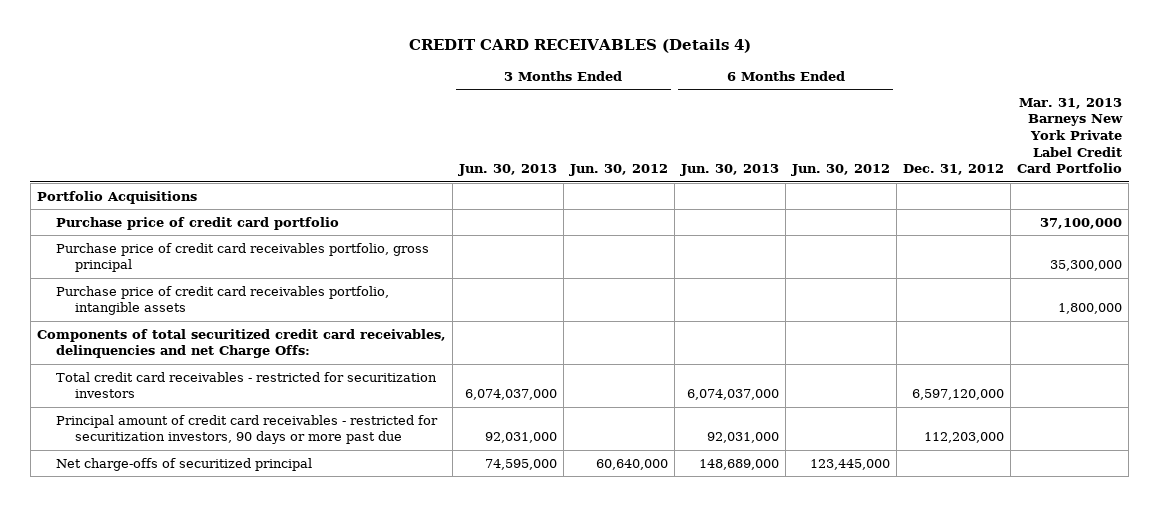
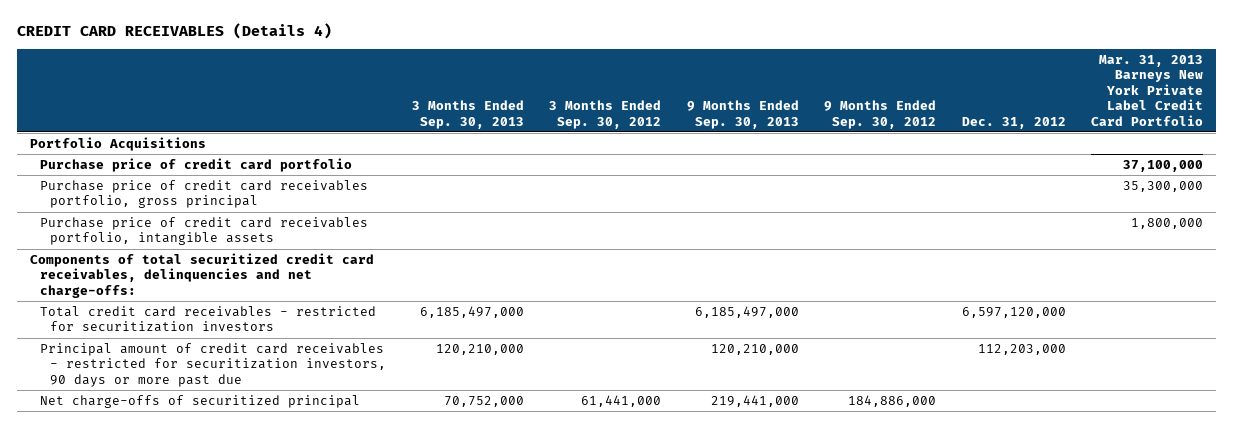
- | 3 Months Ended Jun. 30, 2013 | 3 Months Ended Jun. 30, 2012 | 6 Months Ended Jun. 30, 2013 | 6 Months Ended Jun. 30, 2012 | Dec. 31, 2012 | Mar. 31, 2013 Barneys New York Private Label Credit Card Portfolio
+ | 3 Months Ended Sep. 30, 2013 | 3 Months Ended Sep. 30, 2012 | 9 Months Ended Sep. 30, 2013 | 9 Months Ended Sep. 30, 2012 | Dec. 31, 2012 | Mar. 31, 2013 Barneys New York Private Label Credit Card Portfolio
- Components of total securitized credit card receivables, delinquencies and net Charge Offs:
+ Components of total securitized credit card receivables, delinquencies and net charge-offs:

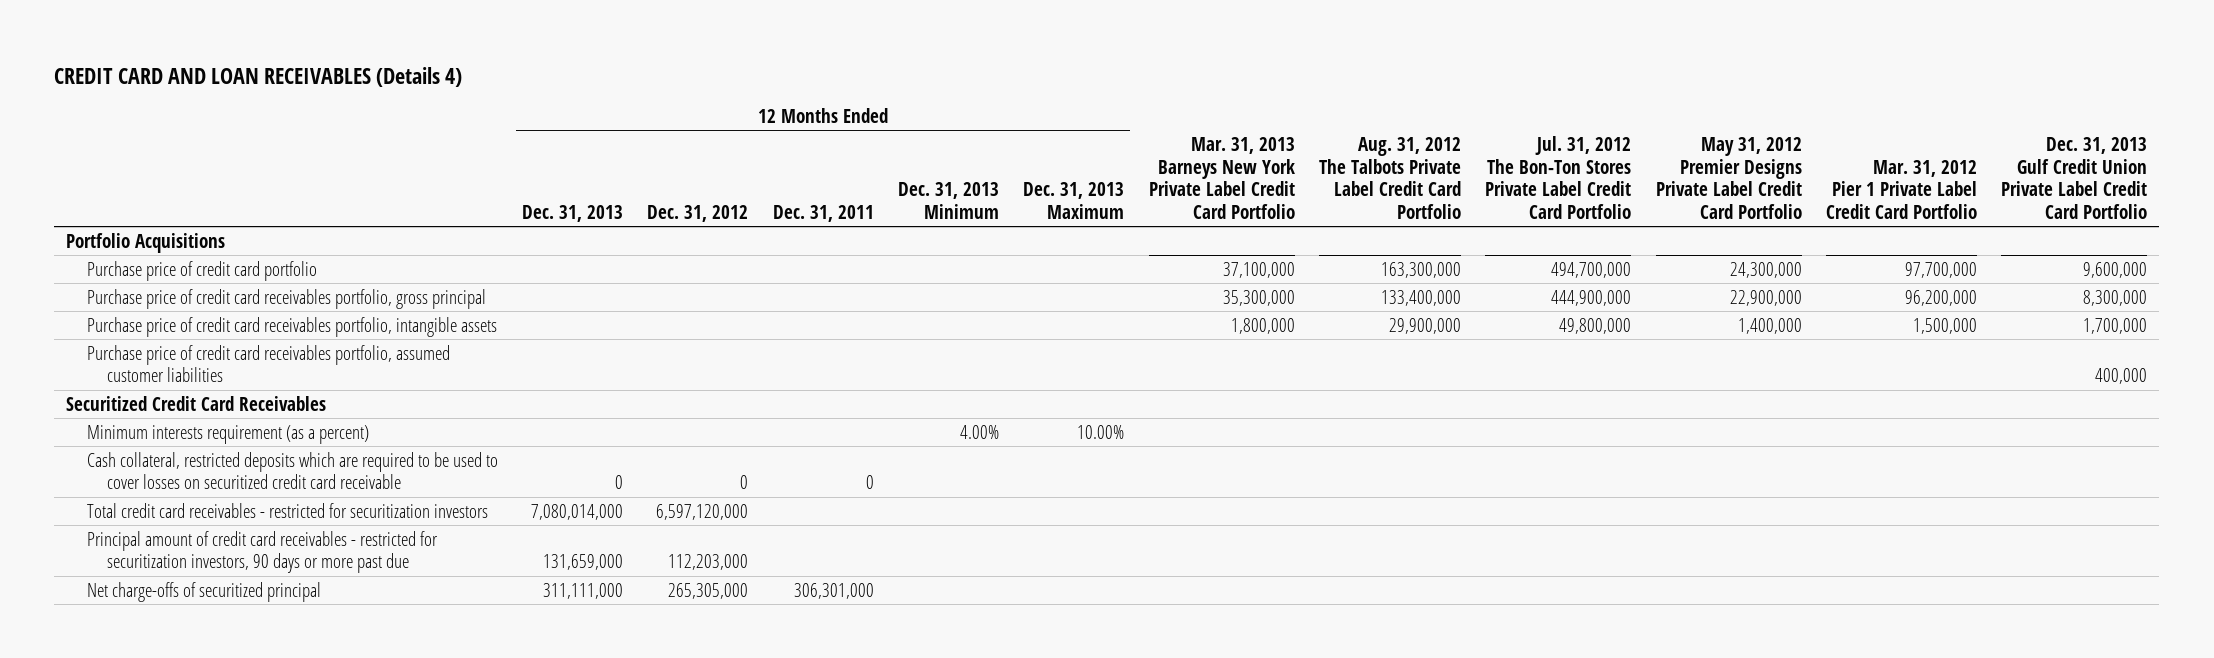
- CREDIT CARD RECEIVABLES (Details 4)
+ CREDIT CARD AND LOAN RECEIVABLES (Details 4)
- | 3 Months Ended Sep. 30, 2013 | 3 Months Ended Sep. 30, 2012 | 9 Months Ended Sep. 30, 2013 | 9 Months Ended Sep. 30, 2012 | Dec. 31, 2012 | Mar. 31, 2013 Barneys New York Private Label Credit Card Portfolio
+ | 12 Months Ended Dec. 31, 2013 | 12 Months Ended Dec. 31, 2012 | 12 Months Ended Dec. 31, 2011 | 12 Months Ended Dec. 31, 2013 Minimum | 12 Months Ended Dec. 31, 2013 Maximum | Mar. 31, 2013 Barneys New York Private Label Credit Card Portfolio | Aug. 31, 2012 The Talbots Private Label Credit Card Portfolio | Jul. 31, 2012 The Bon-Ton Stores Private Label Credit Card Portfolio | May 31, 2012 Premier Designs Private Label Credit Card Portfolio | Mar. 31, 2012 Pier 1 Private Label Credit Card Portfolio | Dec. 31, 2013 Gulf Credit Union Private Label Credit Card Portfolio
- Components of total securitized credit card receivables, delinquencies and net charge-offs:
+ Purchase price of credit card receivables portfolio, assumed customer liabilities | | | | | | | | | | | 400,000
+ Securitized Credit Card Receivables
+ Minimum interests requirement (as a percent) | | | | 4.00% | 10.00% | | | | | |
+ Cash collateral, restricted deposits which are required to be used to cover losses on securitized credit card receivable | 0 | 0 | 0 | | | | | | | |

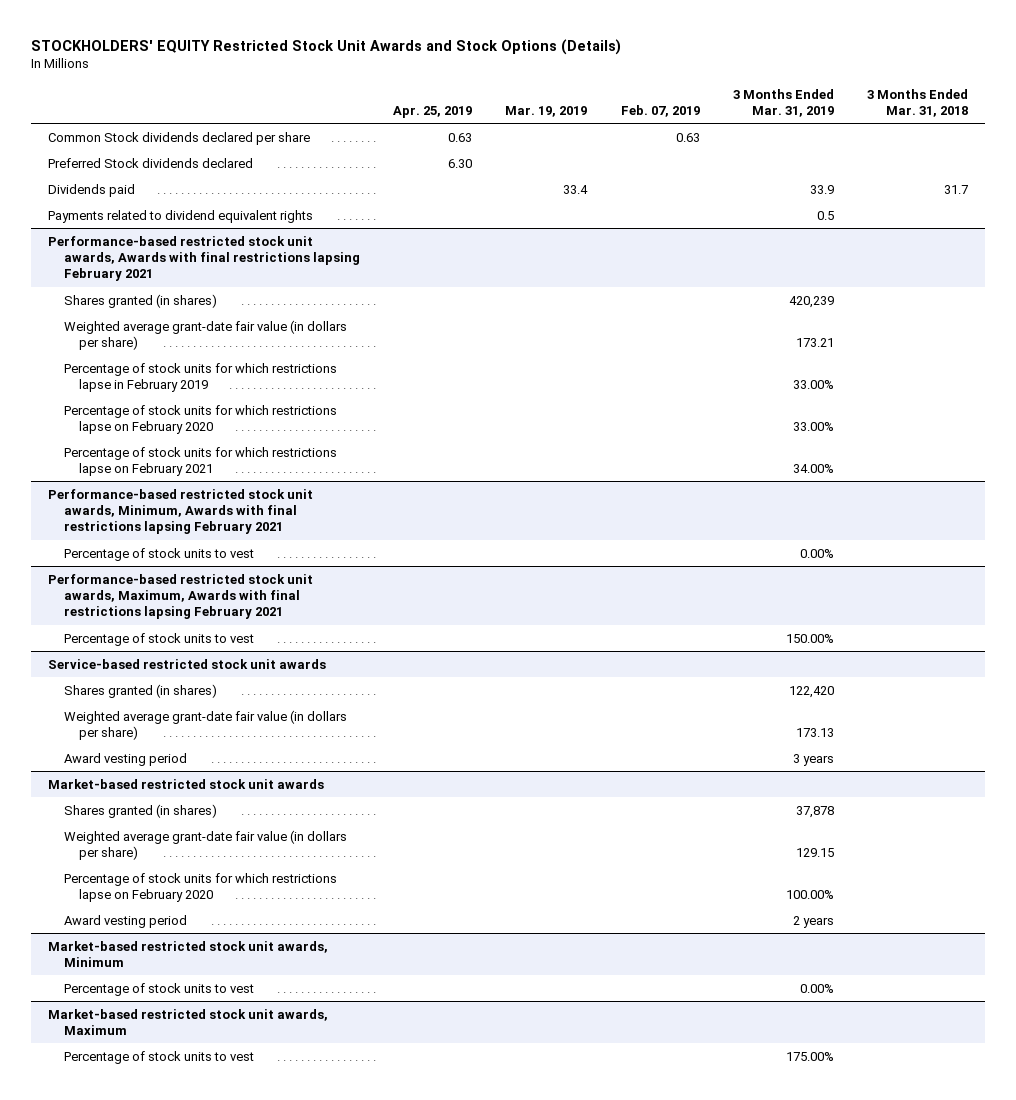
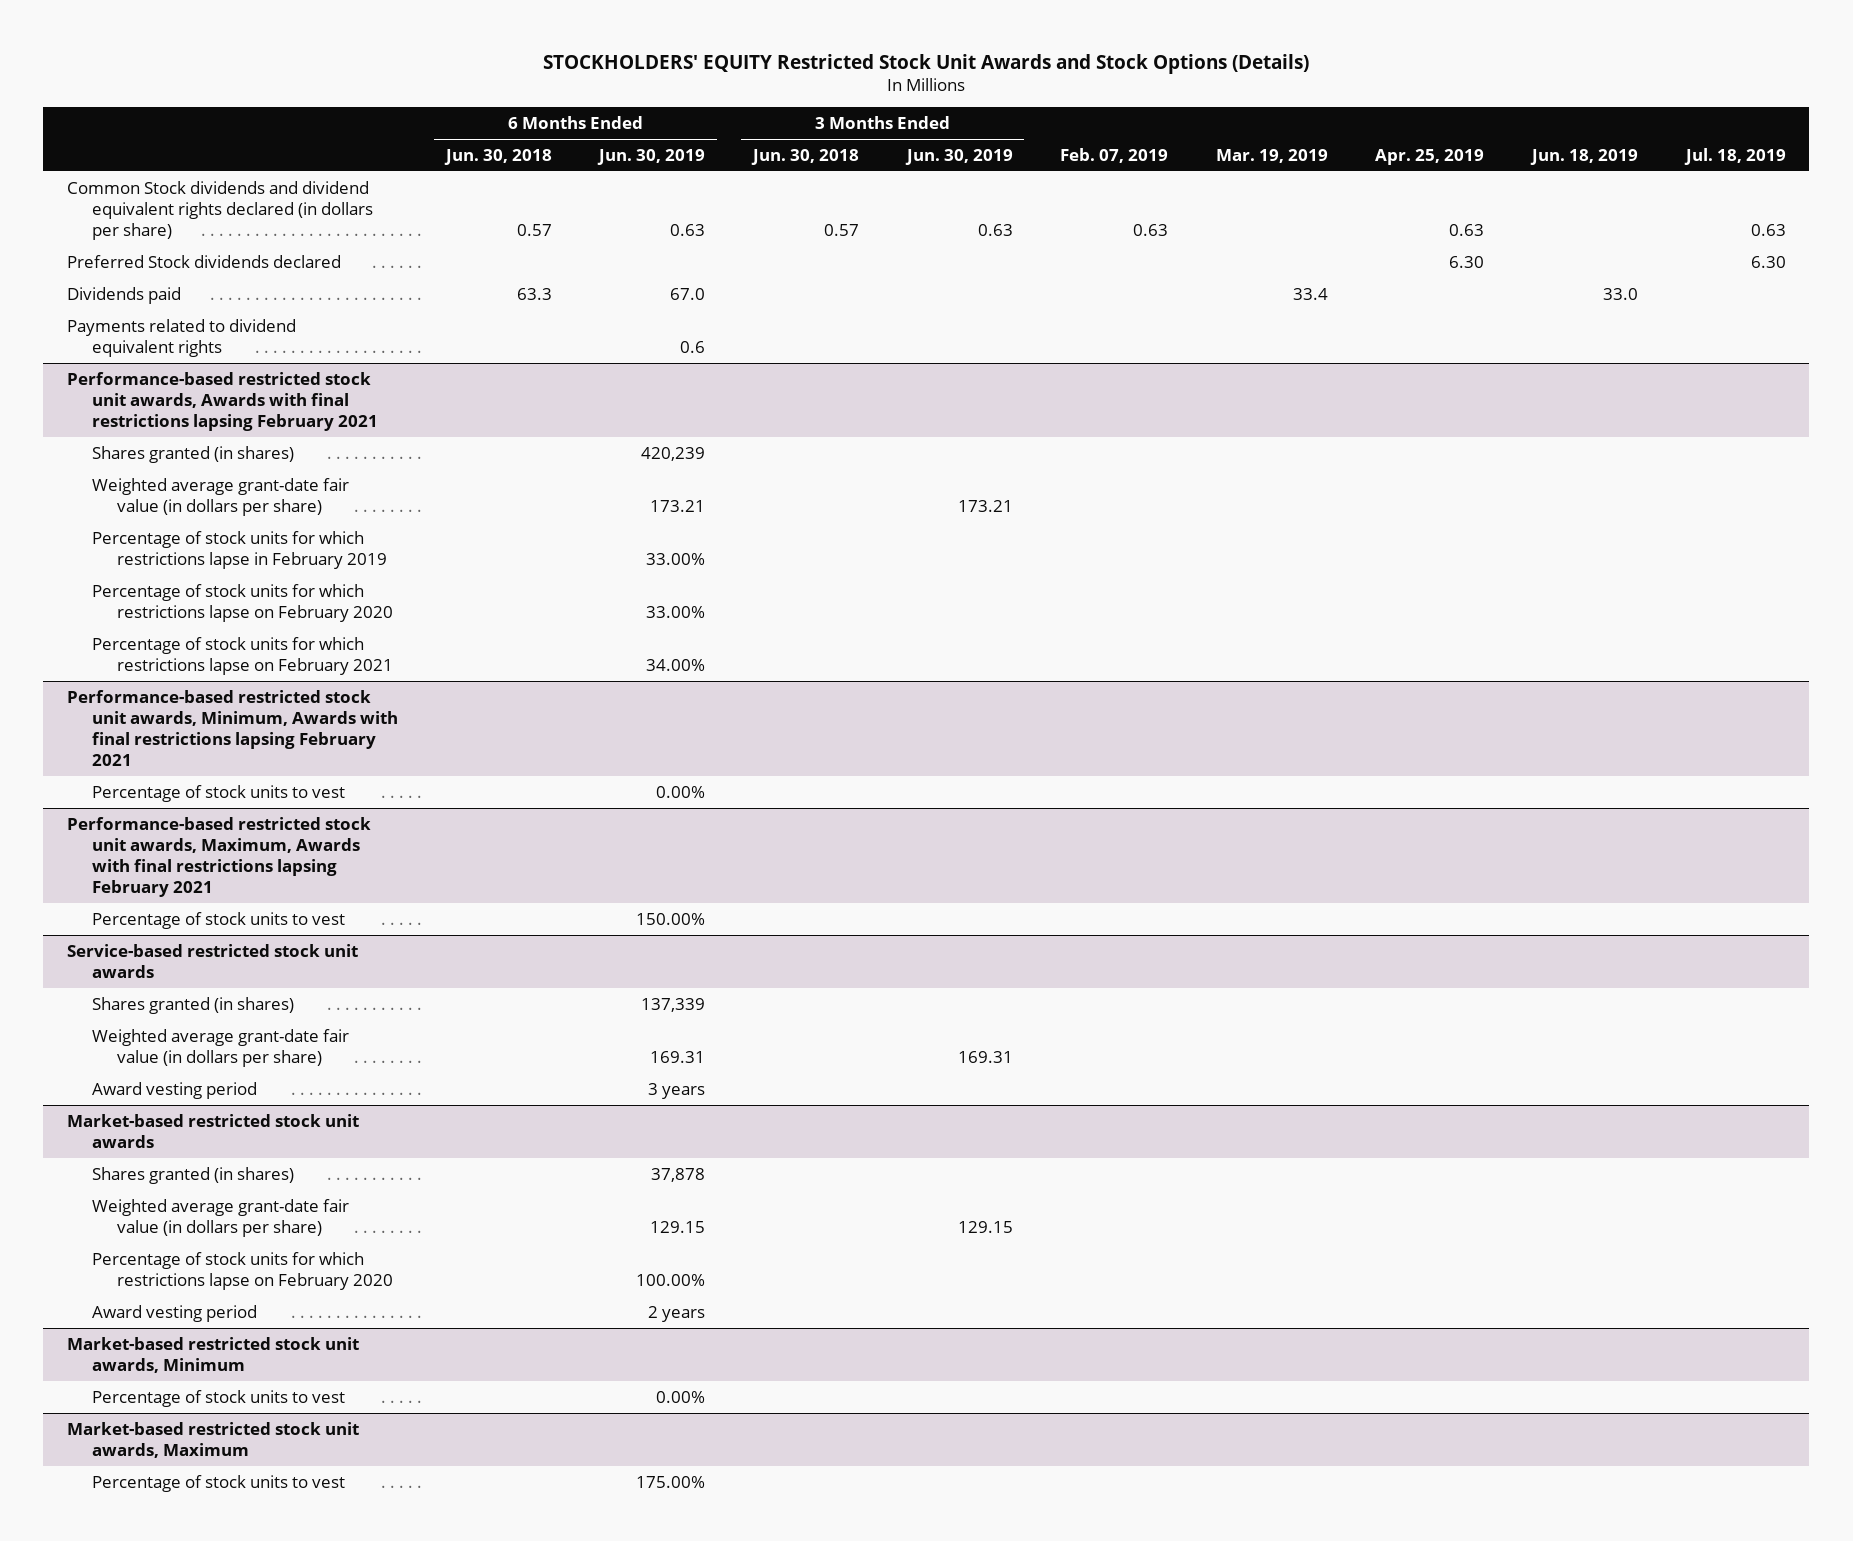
- | Apr. 25, 2019 | Mar. 19, 2019 | Feb. 07, 2019 | 3 Months Ended Mar. 31, 2019 | 3 Months Ended Mar. 31, 2018
+ | 6 Months Ended Jun. 30, 2018 | 6 Months Ended Jun. 30, 2019 | 3 Months Ended Jun. 30, 2018 | 3 Months Ended Jun. 30, 2019 | Feb. 07, 2019 | Mar. 19, 2019 | Apr. 25, 2019 | Jun. 18, 2019 | Jul. 18, 2019
- Common Stock dividends declared per share | 0.63 | | 0.63 | |
+ Common Stock dividends and dividend equivalent rights declared (in dollars per share) | 0.57 | 0.63 | 0.57 | 0.63 | 0.63 | | 0.63 | | 0.63

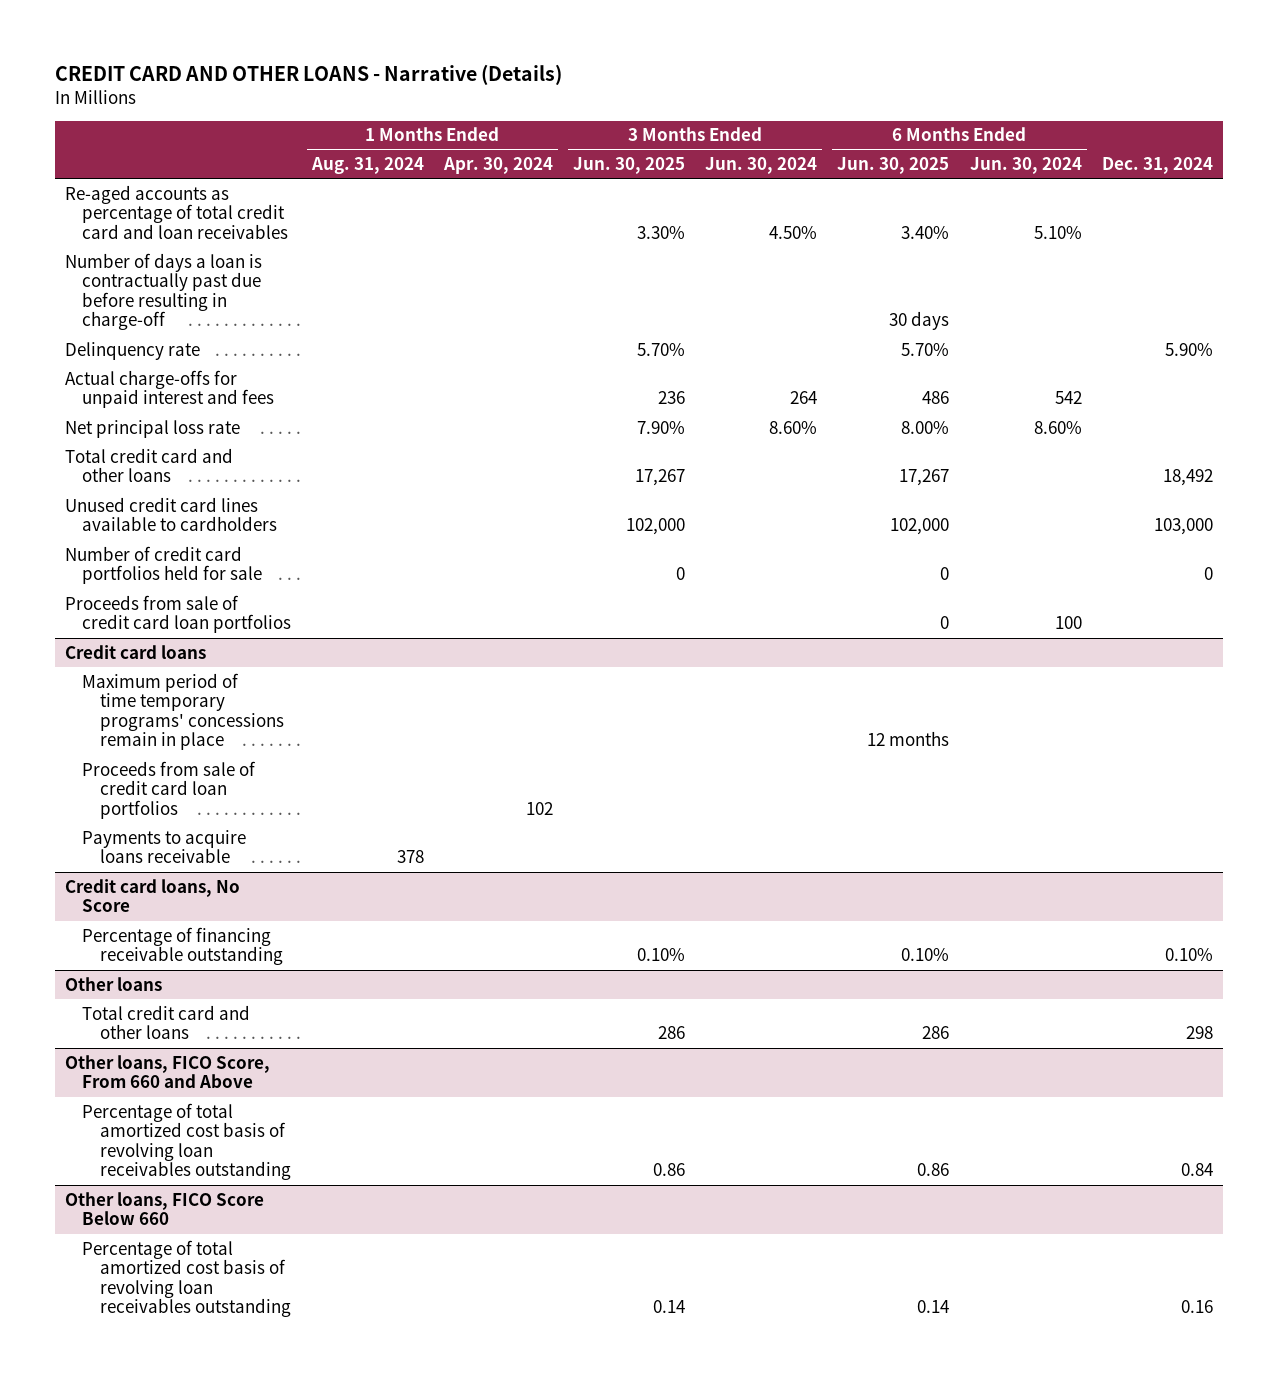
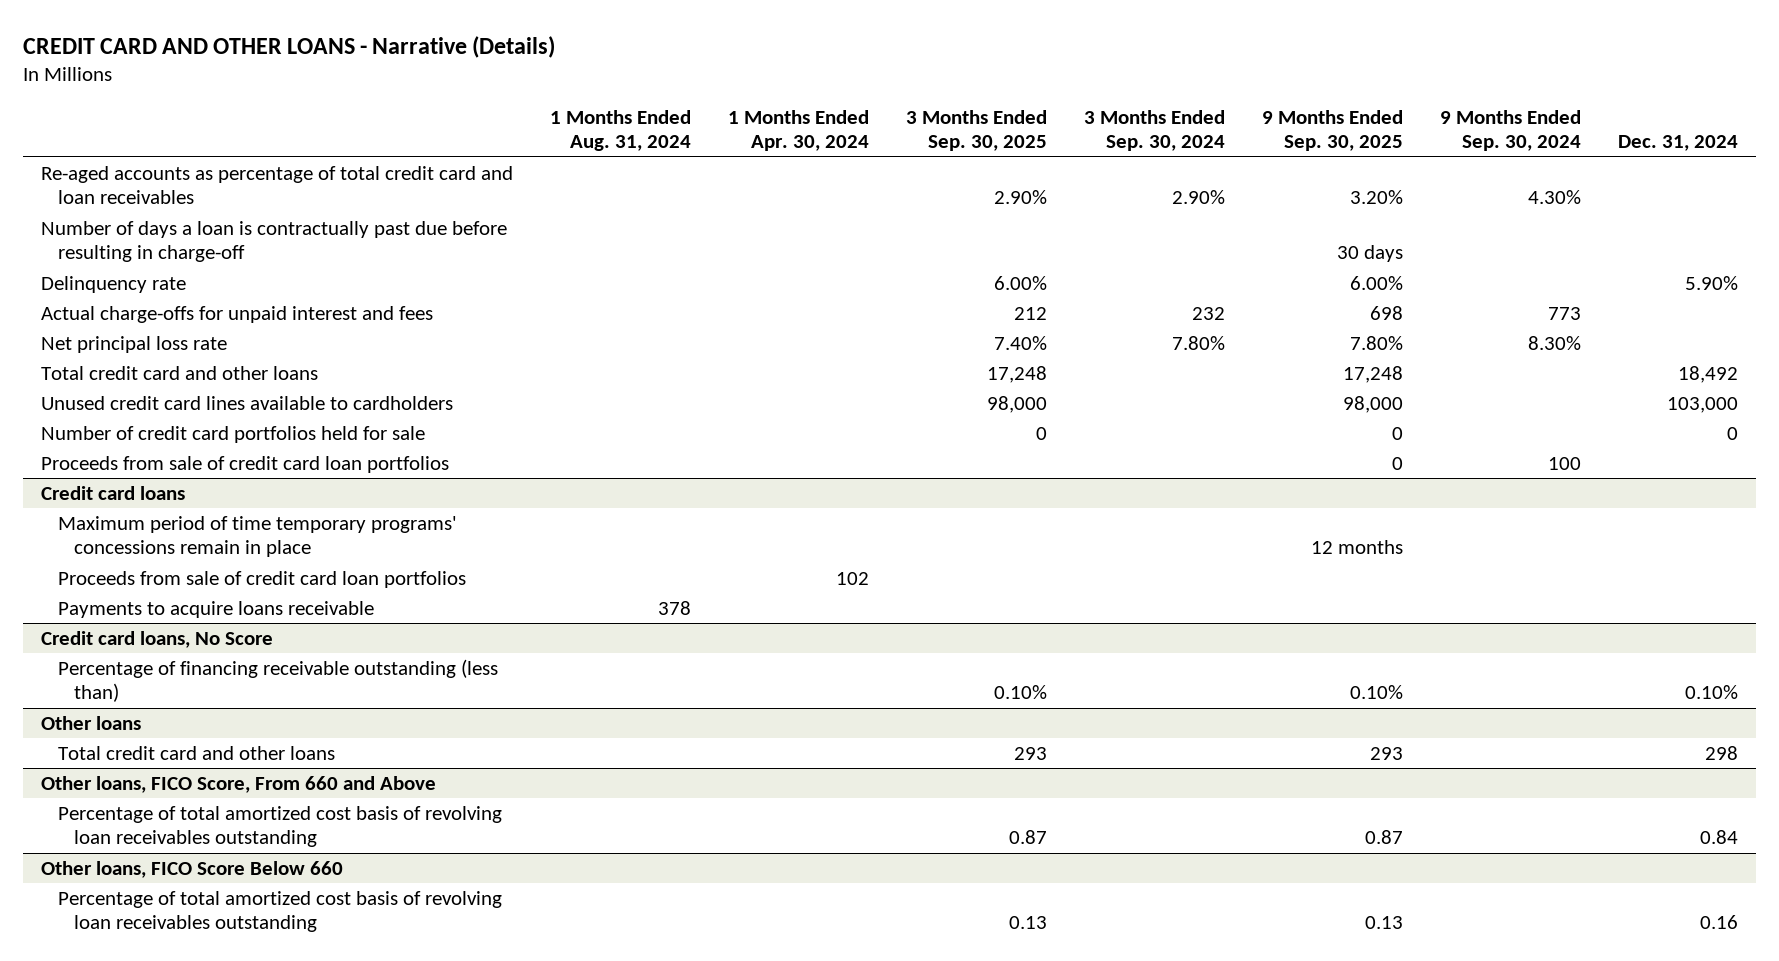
- | 1 Months Ended Aug. 31, 2024 | 1 Months Ended Apr. 30, 2024 | 3 Months Ended Jun. 30, 2025 | 3 Months Ended Jun. 30, 2024 | 6 Months Ended Jun. 30, 2025 | 6 Months Ended Jun. 30, 2024 | Dec. 31, 2024
+ | 1 Months Ended Aug. 31, 2024 | 1 Months Ended Apr. 30, 2024 | 3 Months Ended Sep. 30, 2025 | 3 Months Ended Sep. 30, 2024 | 9 Months Ended Sep. 30, 2025 | 9 Months Ended Sep. 30, 2024 | Dec. 31, 2024
@ Credit card loans, No Score
- Percentage of financing receivable outstanding | | | 0.10% | | 0.10% | | 0.10%
+ Percentage of financing receivable outstanding (less than) | | | 0.10% | | 0.10% | | 0.10%

